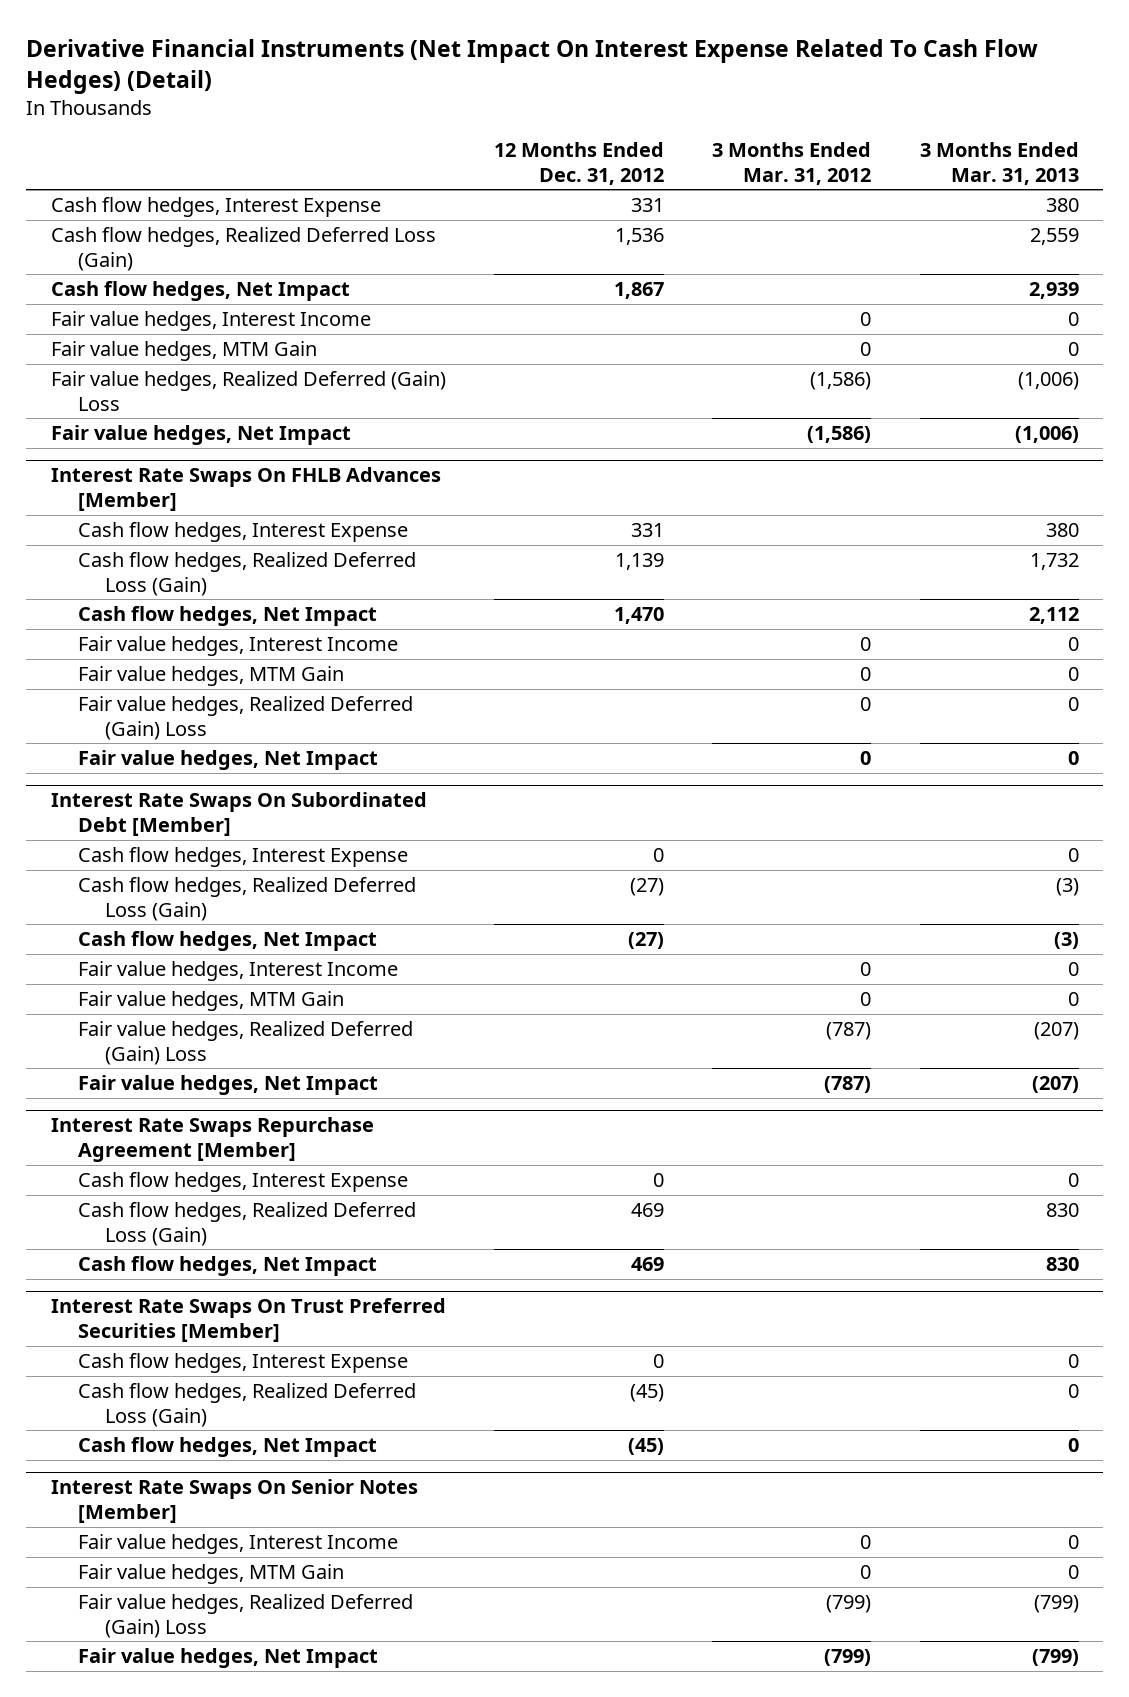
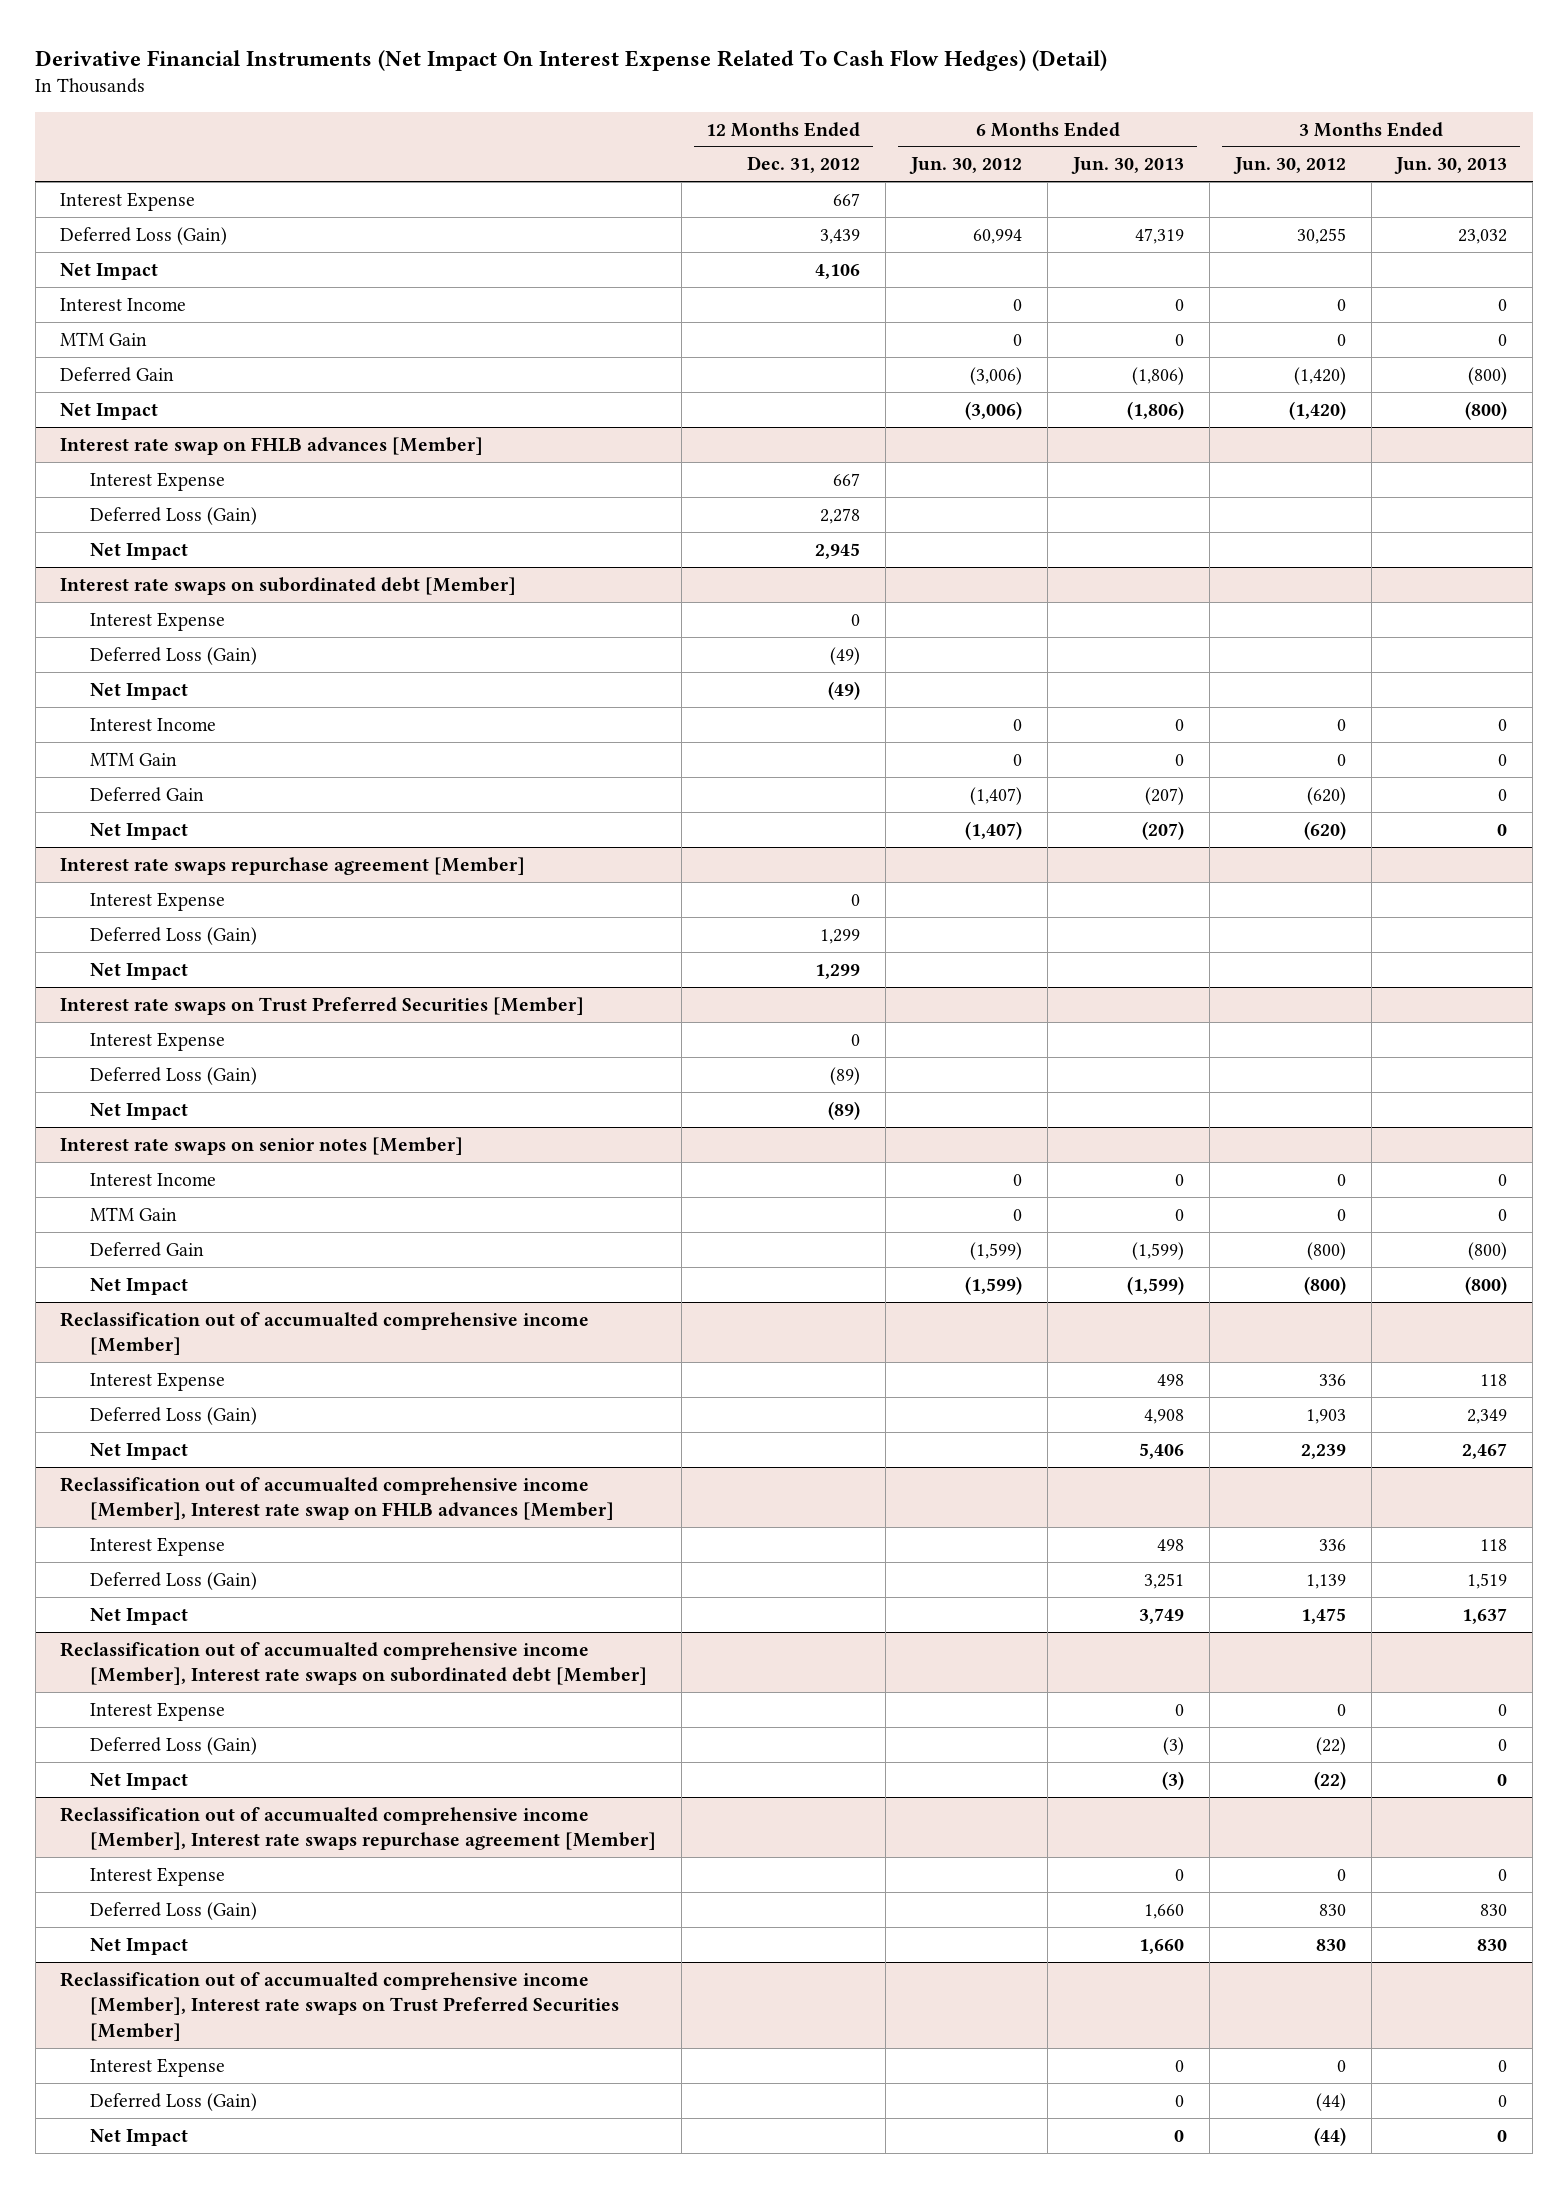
- | 12 Months Ended Dec. 31, 2012 | 3 Months Ended Mar. 31, 2012 | 3 Months Ended Mar. 31, 2013
+ | 12 Months Ended Dec. 31, 2012 | 6 Months Ended Jun. 30, 2012 | 6 Months Ended Jun. 30, 2013 | 3 Months Ended Jun. 30, 2012 | 3 Months Ended Jun. 30, 2013
- Cash flow hedges, Interest Expense | 331 | | 380
- Cash flow hedges, Realized Deferred Loss (Gain) | 1,536 | | 2,559
- Cash flow hedges, Net Impact | 1,867 | | 2,939
- Fair value hedges, Interest Income | | 0 | 0
- Fair value hedges, MTM Gain | | 0 | 0
- Fair value hedges, Realized Deferred (Gain) Loss | | (1,586) | (1,006)
- Fair value hedges, Net Impact | | (1,586) | (1,006)
- Interest Rate Swaps On FHLB Advances [Member]
- Cash flow hedges, Interest Expense | 331 | | 380
- Cash flow hedges, Realized Deferred Loss (Gain) | 1,139 | | 1,732
- Cash flow hedges, Net Impact | 1,470 | | 2,112
- Fair value hedges, Interest Income | | 0 | 0
- Fair value hedges, MTM Gain | | 0 | 0
- Fair value hedges, Realized Deferred (Gain) Loss | | 0 | 0
- Fair value hedges, Net Impact | | 0 | 0
- Interest Rate Swaps On Subordinated Debt [Member]
- Cash flow hedges, Interest Expense | 0 | | 0
- Cash flow hedges, Realized Deferred Loss (Gain) | (27) | | (3)
- Cash flow hedges, Net Impact | (27) | | (3)
- Fair value hedges, Interest Income | | 0 | 0
- Fair value hedges, MTM Gain | | 0 | 0
- Fair value hedges, Realized Deferred (Gain) Loss | | (787) | (207)
- Fair value hedges, Net Impact | | (787) | (207)
- Interest Rate Swaps Repurchase Agreement [Member]
- Cash flow hedges, Interest Expense | 0 | | 0
- Cash flow hedges, Realized Deferred Loss (Gain) | 469 | | 830
- Cash flow hedges, Net Impact | 469 | | 830
- Interest Rate Swaps On Trust Preferred Securities [Member]
- Cash flow hedges, Interest Expense | 0 | | 0
- Cash flow hedges, Realized Deferred Loss (Gain) | (45) | | 0
- Cash flow hedges, Net Impact | (45) | | 0
- Interest Rate Swaps On Senior Notes [Member]
- Fair value hedges, Interest Income | | 0 | 0
- Fair value hedges, MTM Gain | | 0 | 0
- Fair value hedges, Realized Deferred (Gain) Loss | | (799) | (799)
- Fair value hedges, Net Impact | | (799) | (799)
+ Interest Expense | 667 | | | |
+ Deferred Loss (Gain) | 3,439 | 60,994 | 47,319 | 30,255 | 23,032
+ Net Impact | 4,106 | | | |
+ Interest Income | | 0 | 0 | 0 | 0
+ MTM Gain | | 0 | 0 | 0 | 0
+ Deferred Gain | | (3,006) | (1,806) | (1,420) | (800)
+ Net Impact | | (3,006) | (1,806) | (1,420) | (800)
+ Interest rate swap on FHLB advances [Member]
+ Interest Expense | 667 | | | |
+ Deferred Loss (Gain) | 2,278 | | | |
+ Net Impact | 2,945 | | | |
+ Interest rate swaps on subordinated debt [Member]
+ Interest Expense | 0 | | | |
+ Deferred Loss (Gain) | (49) | | | |
+ Net Impact | (49) | | | |
+ Interest Income | | 0 | 0 | 0 | 0
+ MTM Gain | | 0 | 0 | 0 | 0
+ Deferred Gain | | (1,407) | (207) | (620) | 0
+ Net Impact | | (1,407) | (207) | (620) | 0
+ Interest rate swaps repurchase agreement [Member]
+ Interest Expense | 0 | | | |
+ Deferred Loss (Gain) | 1,299 | | | |
+ Net Impact | 1,299 | | | |
+ Interest rate swaps on Trust Preferred Securities [Member]
+ Interest Expense | 0 | | | |
+ Deferred Loss (Gain) | (89) | | | |
+ Net Impact | (89) | | | |
+ Interest rate swaps on senior notes [Member]
+ Interest Income | | 0 | 0 | 0 | 0
+ MTM Gain | | 0 | 0 | 0 | 0
+ Deferred Gain | | (1,599) | (1,599) | (800) | (800)
+ Net Impact | | (1,599) | (1,599) | (800) | (800)
+ Reclassification out of accumualted comprehensive income [Member]
+ Interest Expense | | | 498 | 336 | 118
+ Deferred Loss (Gain) | | | 4,908 | 1,903 | 2,349
+ Net Impact | | | 5,406 | 2,239 | 2,467
+ Reclassification out of accumualted comprehensive income [Member], Interest rate swap on FHLB advances [Member]
+ Interest Expense | | | 498 | 336 | 118
+ Deferred Loss (Gain) | | | 3,251 | 1,139 | 1,519
+ Net Impact | | | 3,749 | 1,475 | 1,637
+ Reclassification out of accumualted comprehensive income [Member], Interest rate swaps on subordinated debt [Member]
+ Interest Expense | | | 0 | 0 | 0
+ Deferred Loss (Gain) | | | (3) | (22) | 0
+ Net Impact | | | (3) | (22) | 0
+ Reclassification out of accumualted comprehensive income [Member], Interest rate swaps repurchase agreement [Member]
+ Interest Expense | | | 0 | 0 | 0
+ Deferred Loss (Gain) | | | 1,660 | 830 | 830
+ Net Impact | | | 1,660 | 830 | 830
+ Reclassification out of accumualted comprehensive income [Member], Interest rate swaps on Trust Preferred Securities [Member]
+ Interest Expense | | | 0 | 0 | 0
+ Deferred Loss (Gain) | | | 0 | (44) | 0
+ Net Impact | | | 0 | (44) | 0

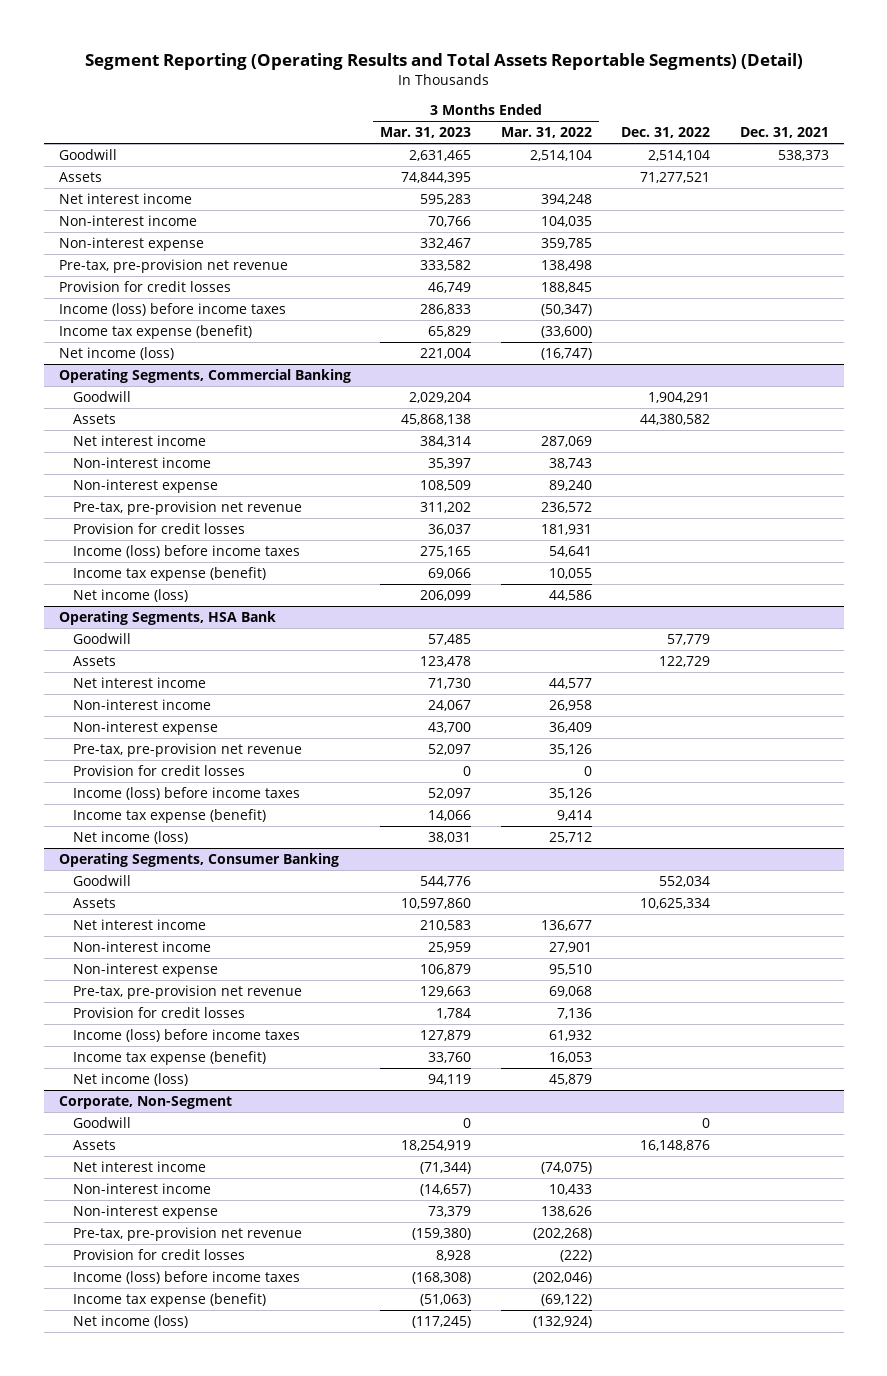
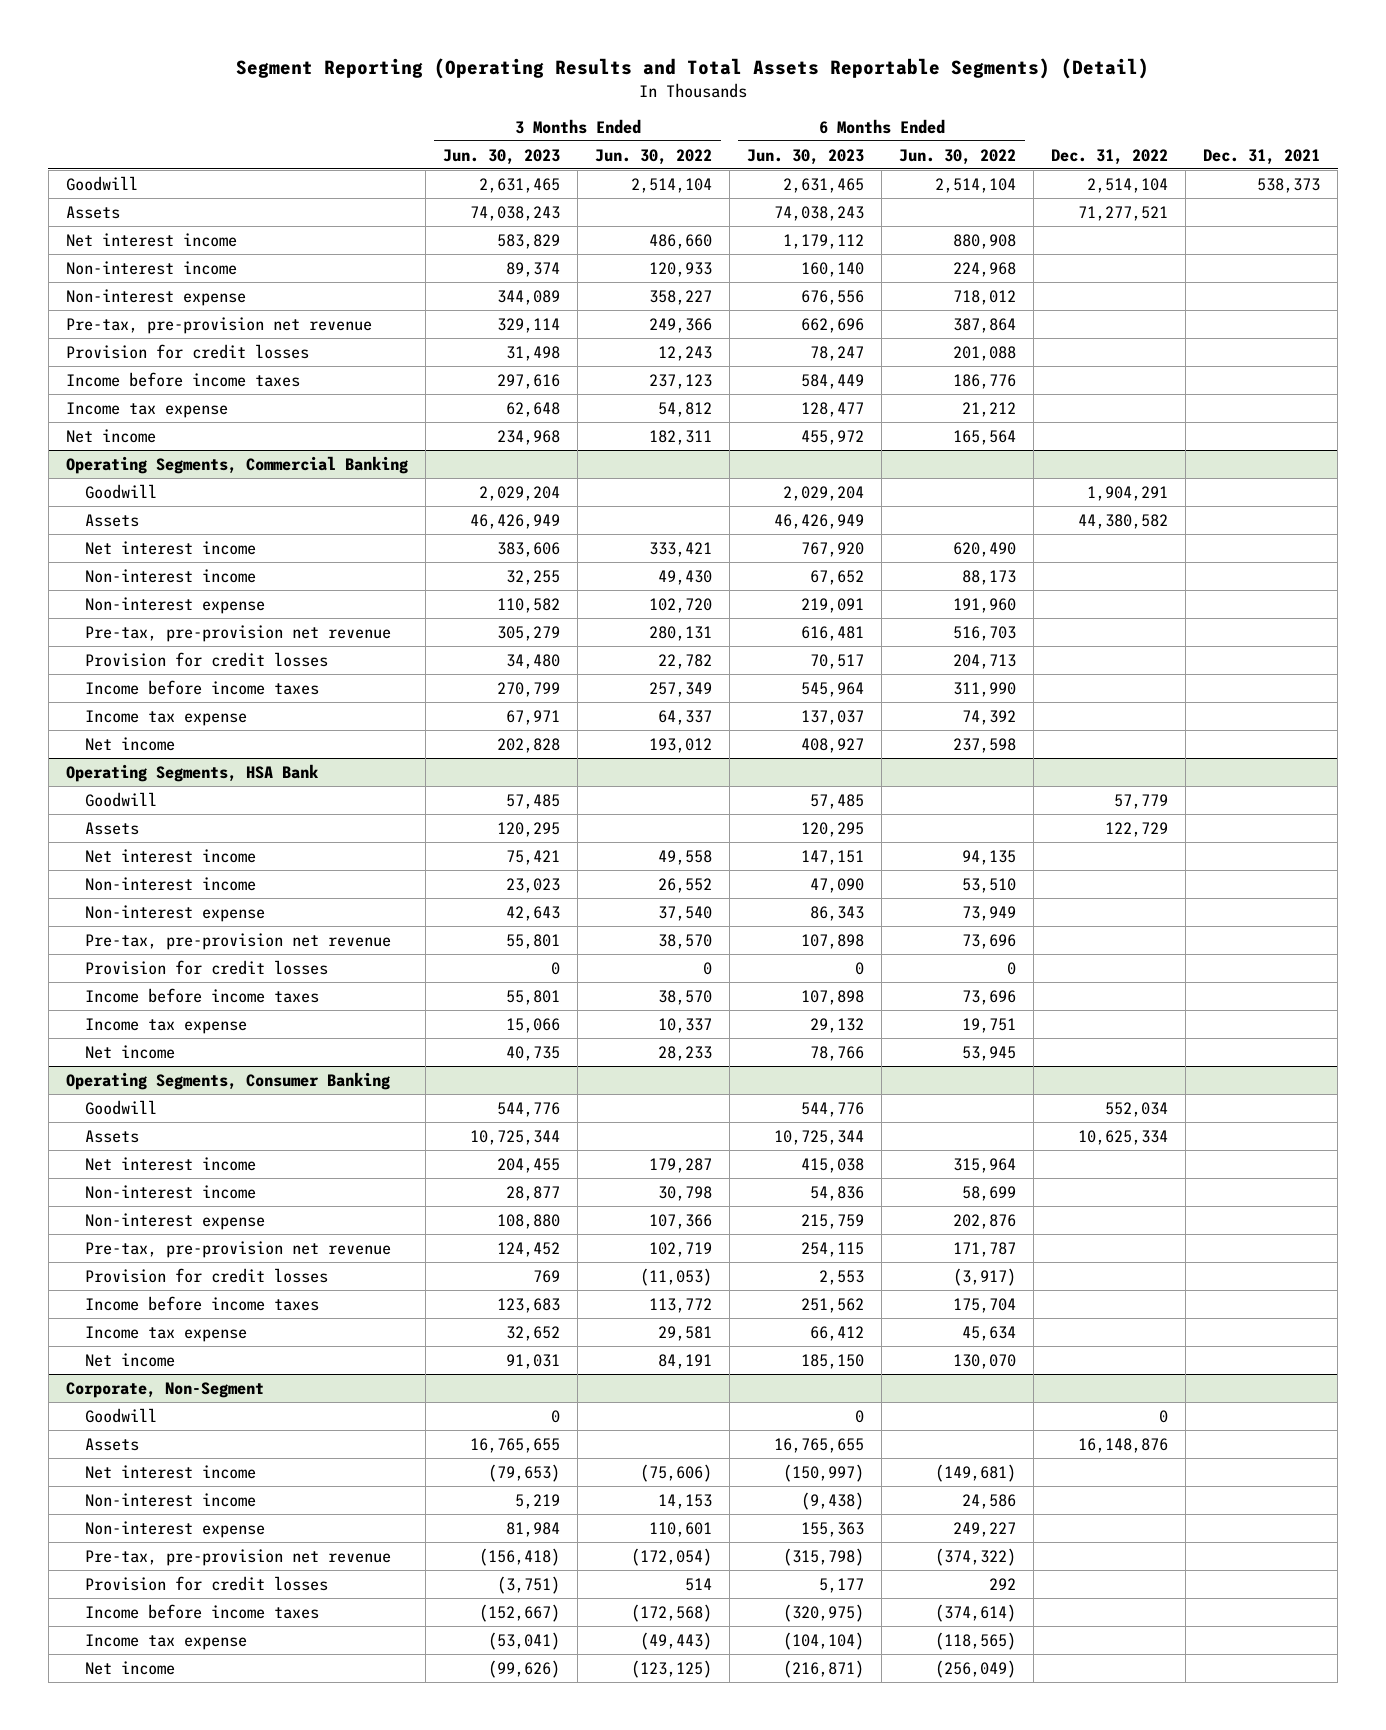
- | 3 Months Ended Mar. 31, 2023 | 3 Months Ended Mar. 31, 2022 | Dec. 31, 2022 | Dec. 31, 2021
+ | 3 Months Ended Jun. 30, 2023 | 3 Months Ended Jun. 30, 2022 | 6 Months Ended Jun. 30, 2023 | 6 Months Ended Jun. 30, 2022 | Dec. 31, 2022 | Dec. 31, 2021
- Income (loss) before income taxes | 286,833 | (50,347) | |
- Income tax expense (benefit) | 65,829 | (33,600) | |
- Net income (loss) | 221,004 | (16,747) | |
+ Income before income taxes | 297,616 | 237,123 | 584,449 | 186,776 | |
+ Income tax expense | 62,648 | 54,812 | 128,477 | 21,212 | |
+ Net income | 234,968 | 182,311 | 455,972 | 165,564 | |
@ Operating Segments, Commercial Banking
- Income (loss) before income taxes | 275,165 | 54,641 | |
- Income tax expense (benefit) | 69,066 | 10,055 | |
- Net income (loss) | 206,099 | 44,586 | |
+ Income before income taxes | 270,799 | 257,349 | 545,964 | 311,990 | |
+ Income tax expense | 67,971 | 64,337 | 137,037 | 74,392 | |
+ Net income | 202,828 | 193,012 | 408,927 | 237,598 | |
@ Operating Segments, HSA Bank
- Income (loss) before income taxes | 52,097 | 35,126 | |
- Income tax expense (benefit) | 14,066 | 9,414 | |
- Net income (loss) | 38,031 | 25,712 | |
+ Income before income taxes | 55,801 | 38,570 | 107,898 | 73,696 | |
+ Income tax expense | 15,066 | 10,337 | 29,132 | 19,751 | |
+ Net income | 40,735 | 28,233 | 78,766 | 53,945 | |
@ Operating Segments, Consumer Banking
- Income (loss) before income taxes | 127,879 | 61,932 | |
- Income tax expense (benefit) | 33,760 | 16,053 | |
- Net income (loss) | 94,119 | 45,879 | |
+ Income before income taxes | 123,683 | 113,772 | 251,562 | 175,704 | |
+ Income tax expense | 32,652 | 29,581 | 66,412 | 45,634 | |
+ Net income | 91,031 | 84,191 | 185,150 | 130,070 | |
@ Corporate, Non-Segment
- Income (loss) before income taxes | (168,308) | (202,046) | |
- Income tax expense (benefit) | (51,063) | (69,122) | |
- Net income (loss) | (117,245) | (132,924) | |
+ Income before income taxes | (152,667) | (172,568) | (320,975) | (374,614) | |
+ Income tax expense | (53,041) | (49,443) | (104,104) | (118,565) | |
+ Net income | (99,626) | (123,125) | (216,871) | (256,049) | |

